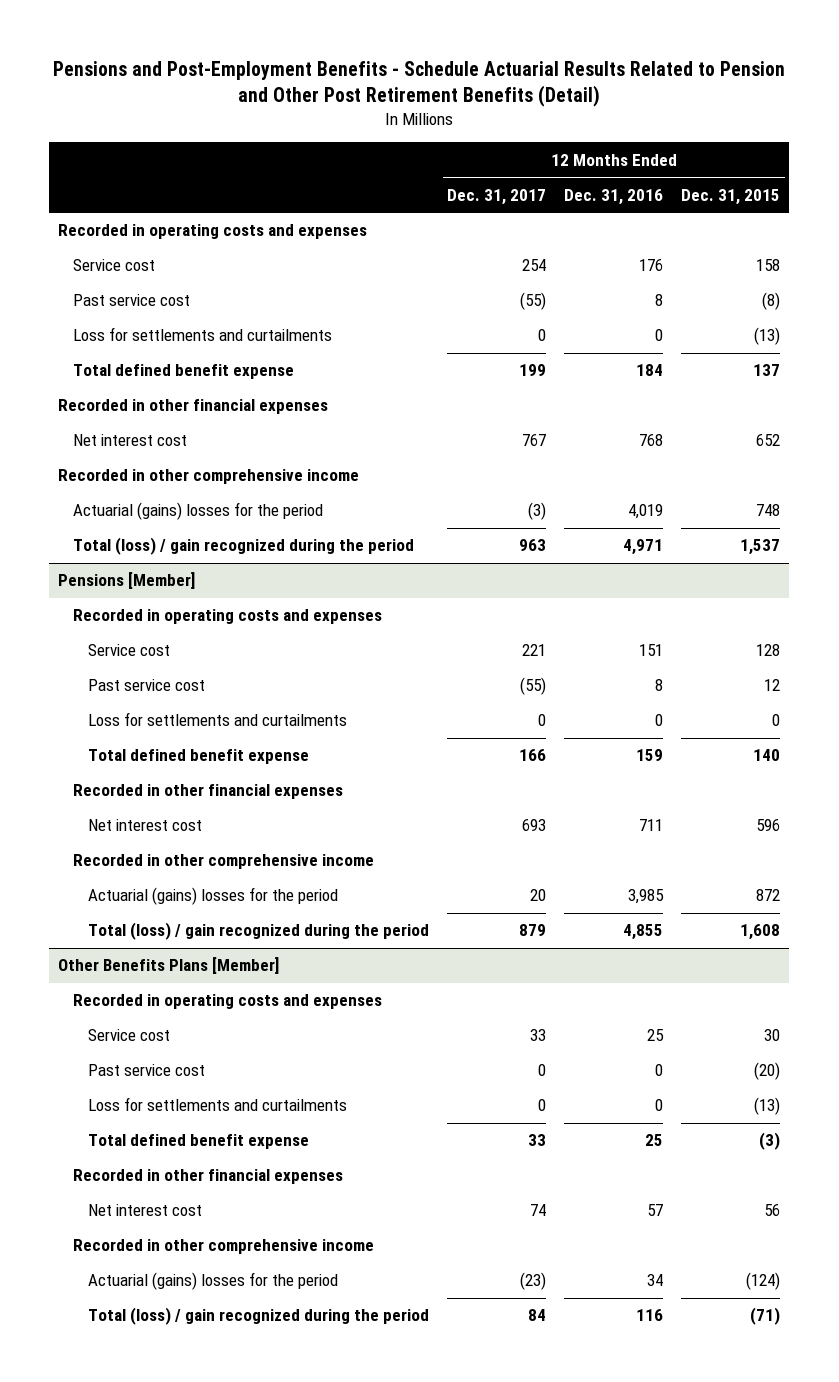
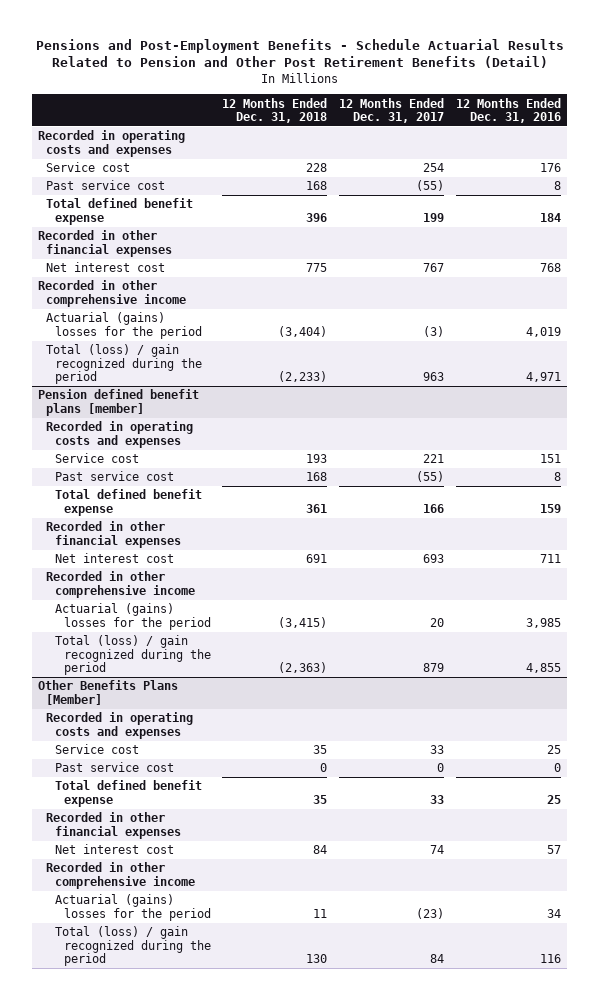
- | 12 Months Ended Dec. 31, 2017 | 12 Months Ended Dec. 31, 2016 | 12 Months Ended Dec. 31, 2015
+ | 12 Months Ended Dec. 31, 2018 | 12 Months Ended Dec. 31, 2017 | 12 Months Ended Dec. 31, 2016
- Loss for settlements and curtailments | 0 | 0 | (13)
- Pensions [Member]
+ Pension defined benefit plans [member]
- Loss for settlements and curtailments | 0 | 0 | 0
@ Other Benefits Plans [Member]
- Loss for settlements and curtailments | 0 | 0 | (13)

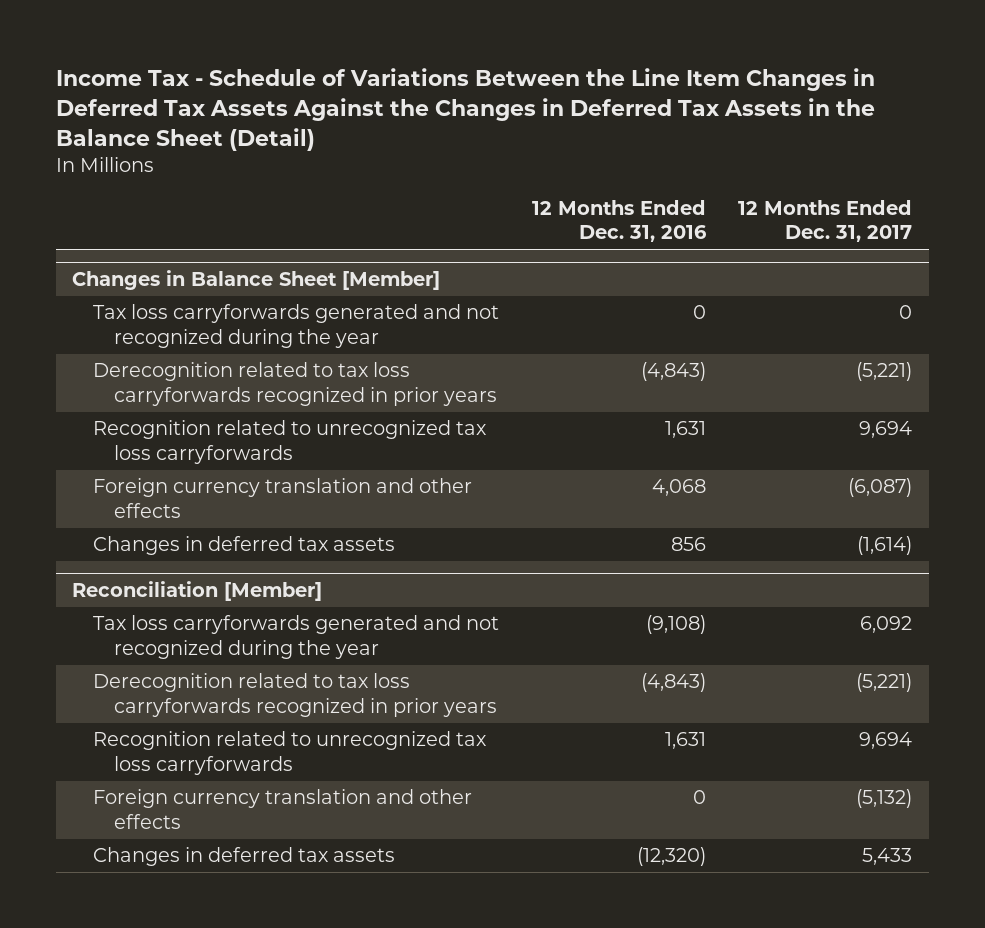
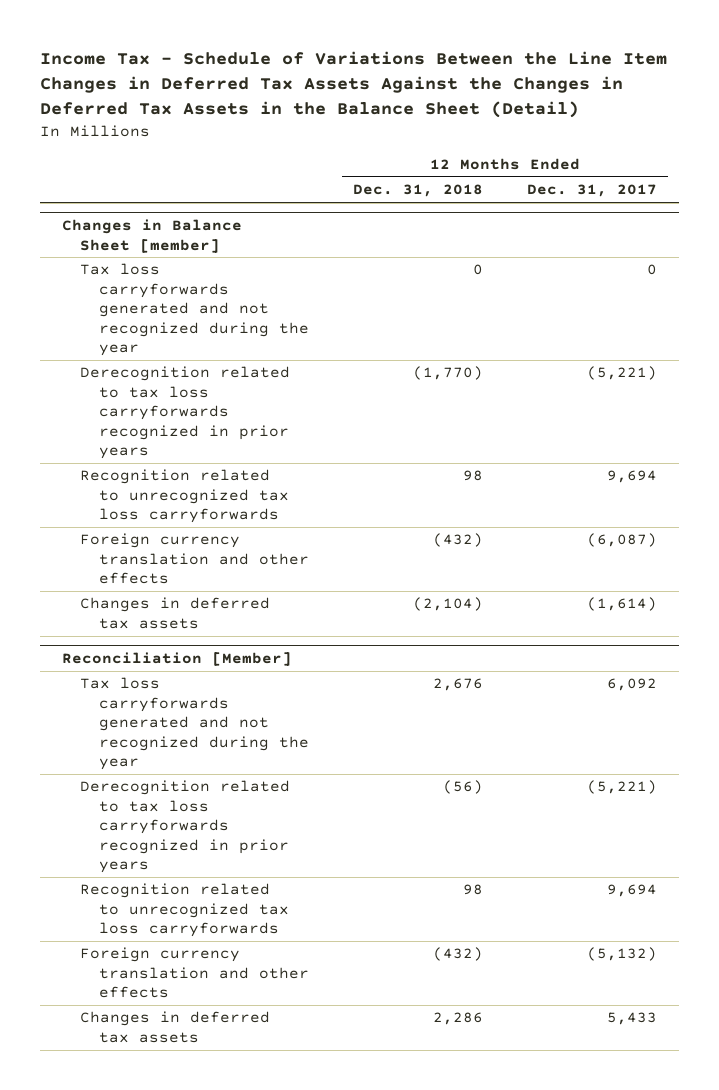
- | 12 Months Ended Dec. 31, 2016 | 12 Months Ended Dec. 31, 2017
+ | 12 Months Ended Dec. 31, 2018 | 12 Months Ended Dec. 31, 2017
- Changes in Balance Sheet [Member]
+ Changes in Balance Sheet [member]

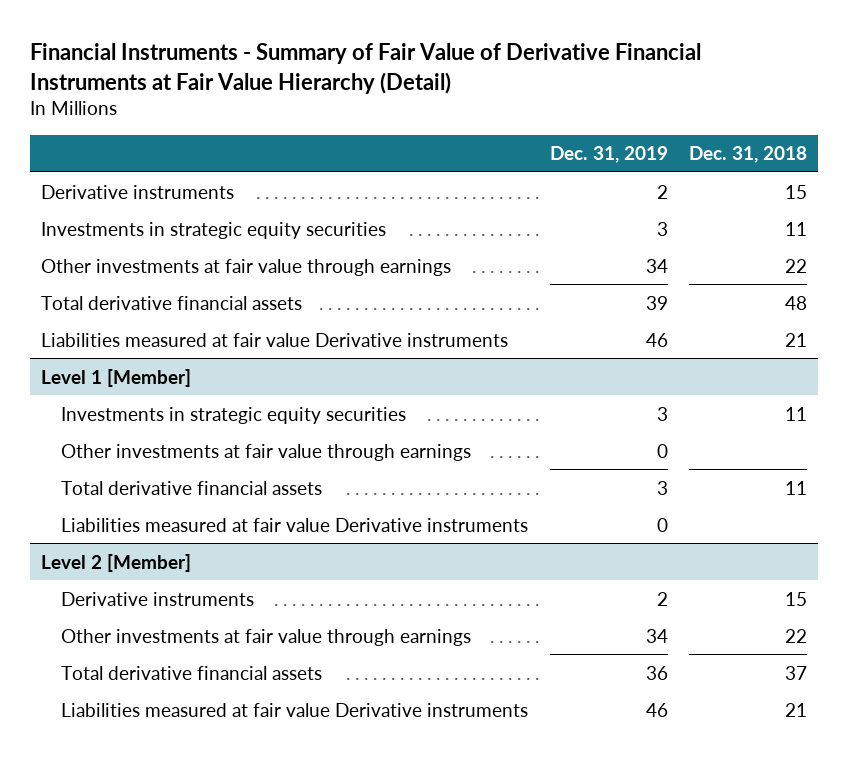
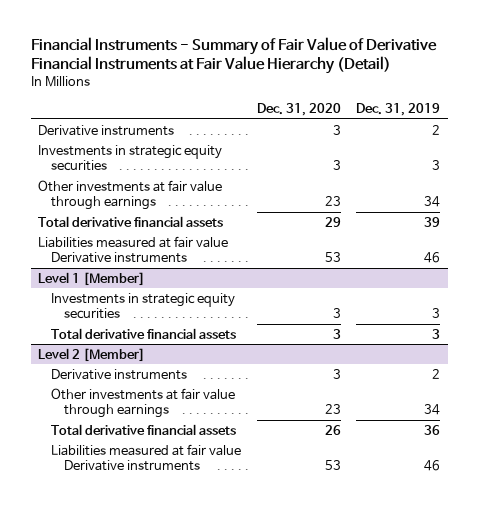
- | Dec. 31, 2019 | Dec. 31, 2018
+ | Dec. 31, 2020 | Dec. 31, 2019
@ Level 1 [Member]
- Other investments at fair value through earnings | 0 |
- Liabilities measured at fair value Derivative instruments | 0 |

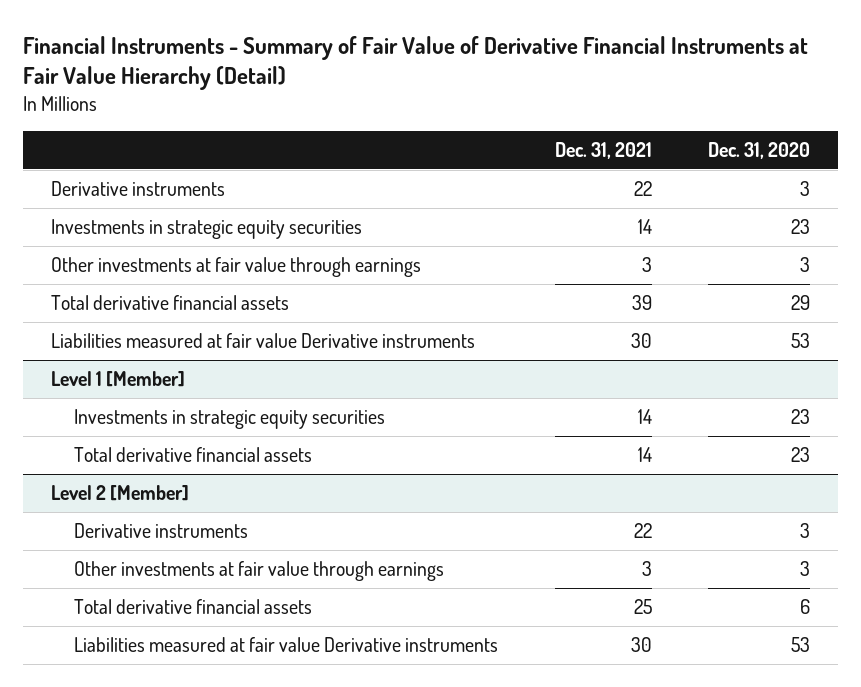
- | Dec. 31, 2020 | Dec. 31, 2019
+ | Dec. 31, 2021 | Dec. 31, 2020
- Investments in strategic equity securities | 3 | 3
- Other investments at fair value through earnings | 23 | 34
+ Investments in strategic equity securities | 14 | 23
+ Other investments at fair value through earnings | 3 | 3
@ Level 1 [Member]
- Investments in strategic equity securities | 3 | 3
- Total derivative financial assets | 3 | 3
+ Investments in strategic equity securities | 14 | 23
+ Total derivative financial assets | 14 | 23
@ Level 2 [Member]
- Other investments at fair value through earnings | 23 | 34
- Total derivative financial assets | 26 | 36
+ Other investments at fair value through earnings | 3 | 3
+ Total derivative financial assets | 25 | 6

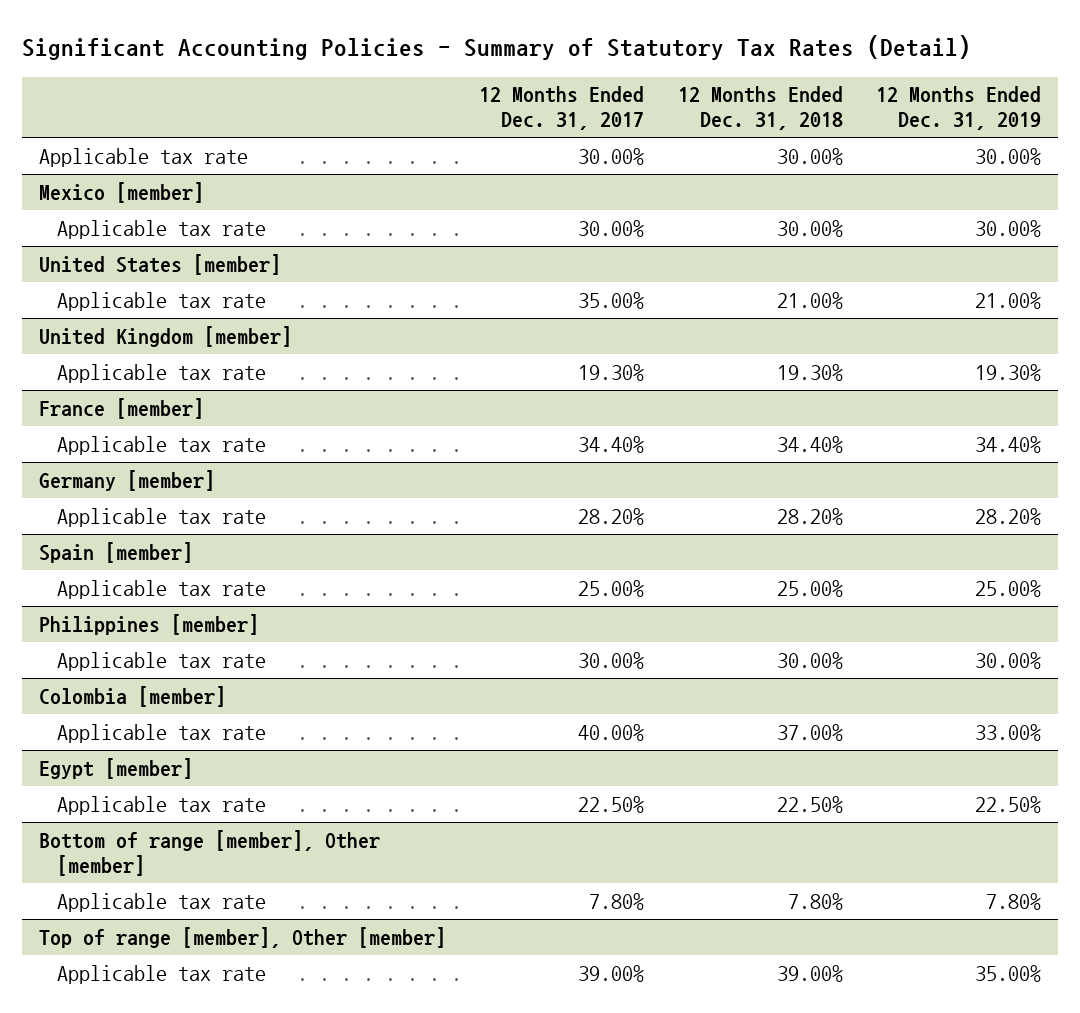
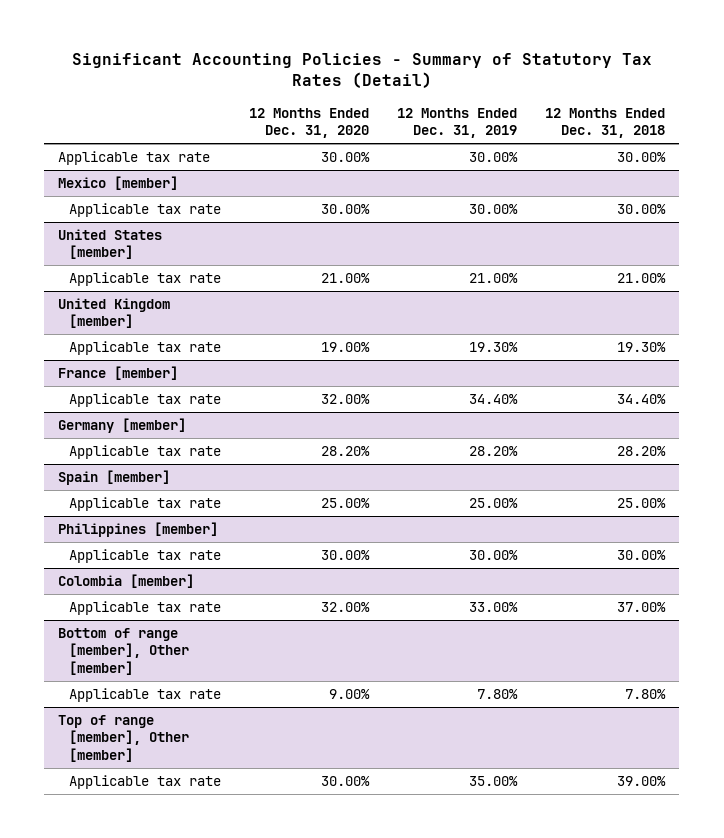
- | 12 Months Ended Dec. 31, 2017 | 12 Months Ended Dec. 31, 2018 | 12 Months Ended Dec. 31, 2019
+ | 12 Months Ended Dec. 31, 2020 | 12 Months Ended Dec. 31, 2019 | 12 Months Ended Dec. 31, 2018
- Egypt [member]
- Applicable tax rate | 22.50% | 22.50% | 22.50%

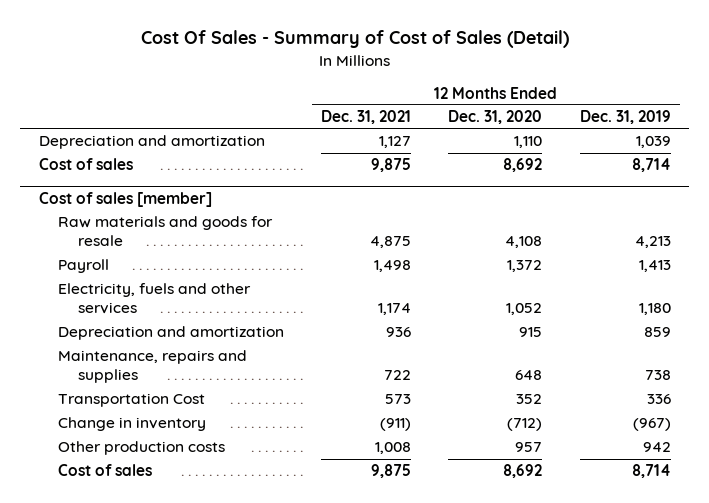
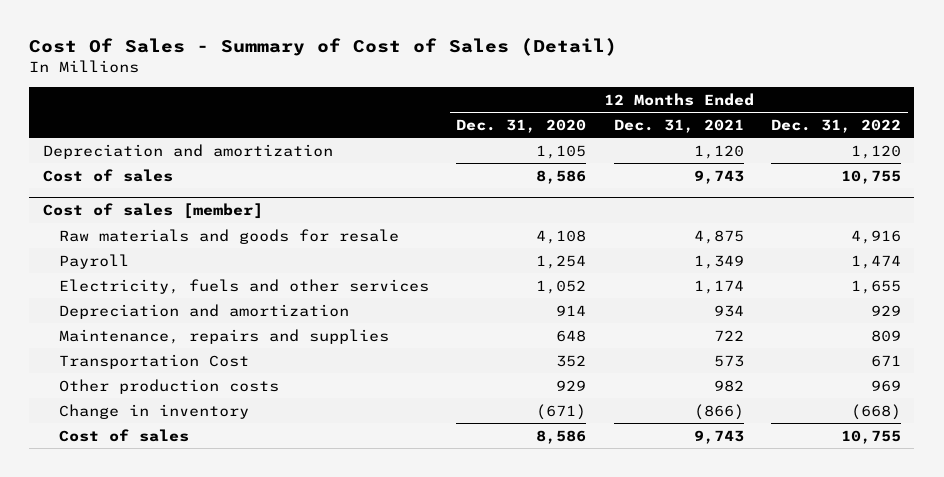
- | 12 Months Ended Dec. 31, 2021 | 12 Months Ended Dec. 31, 2020 | 12 Months Ended Dec. 31, 2019
+ | 12 Months Ended Dec. 31, 2020 | 12 Months Ended Dec. 31, 2021 | 12 Months Ended Dec. 31, 2022
- Depreciation and amortization | 1,127 | 1,110 | 1,039
- Cost of sales | 9,875 | 8,692 | 8,714
+ Depreciation and amortization | 1,105 | 1,120 | 1,120
+ Cost of sales | 8,586 | 9,743 | 10,755
@ Cost of sales [member]
- Payroll | 1,498 | 1,372 | 1,413
+ Payroll | 1,254 | 1,349 | 1,474
- Depreciation and amortization | 936 | 915 | 859
+ Depreciation and amortization | 914 | 934 | 929
- Change in inventory | (911) | (712) | (967)
- Other production costs | 1,008 | 957 | 942
- Cost of sales | 9,875 | 8,692 | 8,714
+ Other production costs | 929 | 982 | 969
+ Change in inventory | (671) | (866) | (668)
+ Cost of sales | 8,586 | 9,743 | 10,755

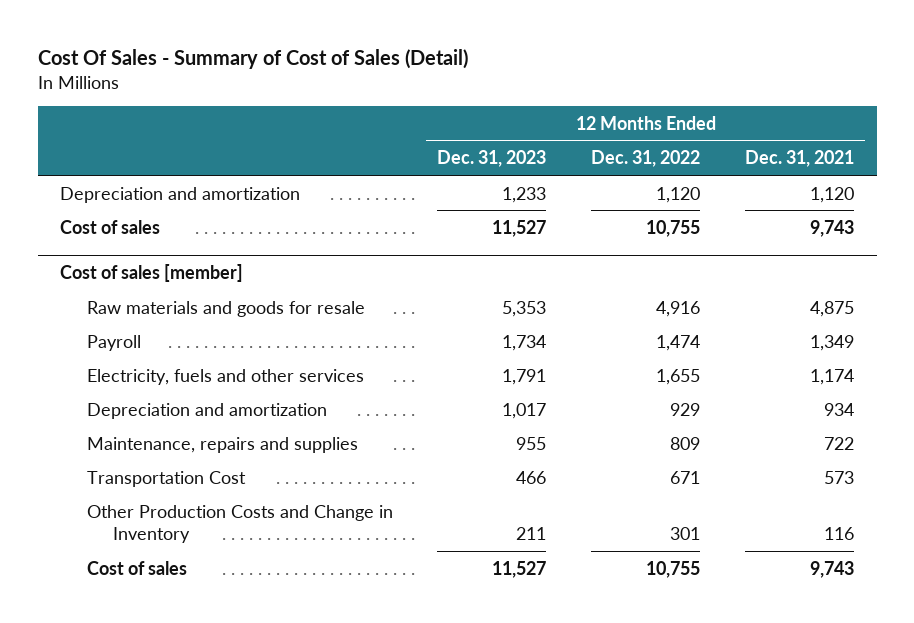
- | 12 Months Ended Dec. 31, 2020 | 12 Months Ended Dec. 31, 2021 | 12 Months Ended Dec. 31, 2022
+ | 12 Months Ended Dec. 31, 2023 | 12 Months Ended Dec. 31, 2022 | 12 Months Ended Dec. 31, 2021
@ Cost of sales [member]
- Other production costs | 929 | 982 | 969
- Change in inventory | (671) | (866) | (668)
+ Other Production Costs and Change in Inventory | 211 | 301 | 116

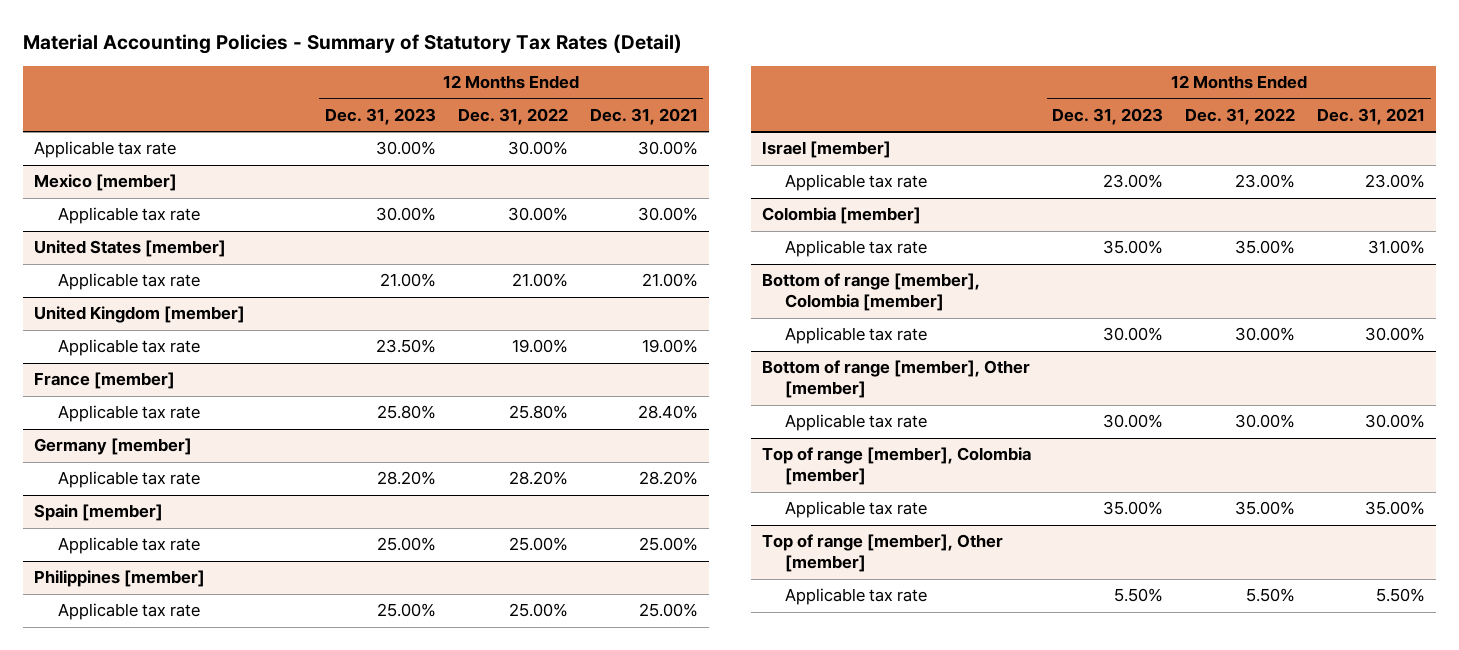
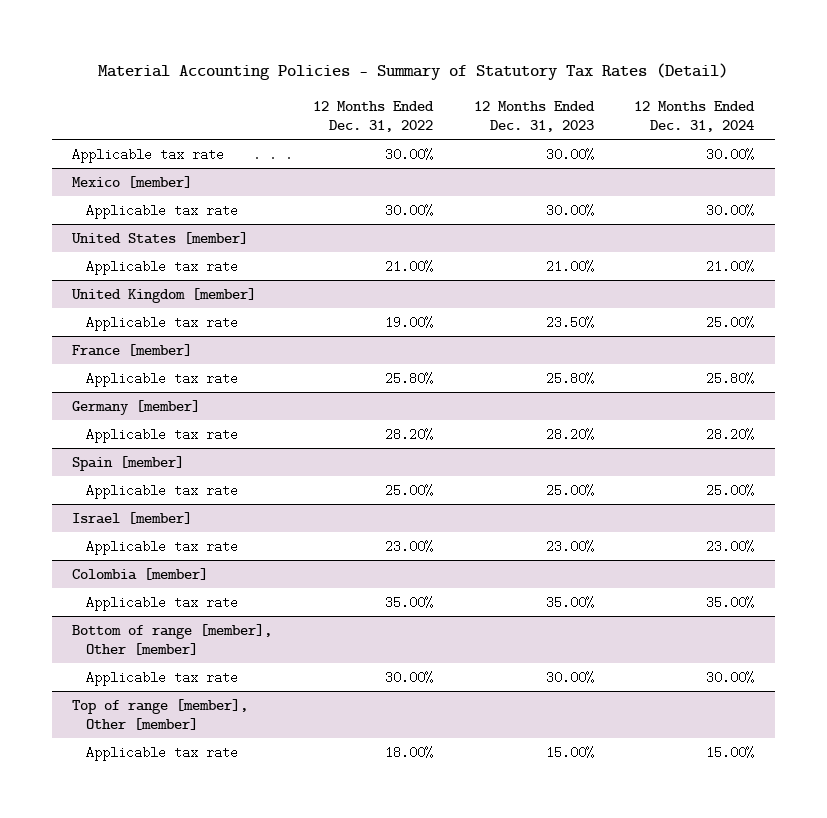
- | 12 Months Ended Dec. 31, 2023 | 12 Months Ended Dec. 31, 2022 | 12 Months Ended Dec. 31, 2021
+ | 12 Months Ended Dec. 31, 2022 | 12 Months Ended Dec. 31, 2023 | 12 Months Ended Dec. 31, 2024
- Philippines [member]
- Applicable tax rate | 25.00% | 25.00% | 25.00%
- Bottom of range [member], Colombia [member]
- Applicable tax rate | 30.00% | 30.00% | 30.00%
- Top of range [member], Colombia [member]
- Applicable tax rate | 35.00% | 35.00% | 35.00%
@ Top of range [member], Other [member]
- Applicable tax rate | 5.50% | 5.50% | 5.50%
+ Applicable tax rate | 18.00% | 15.00% | 15.00%

